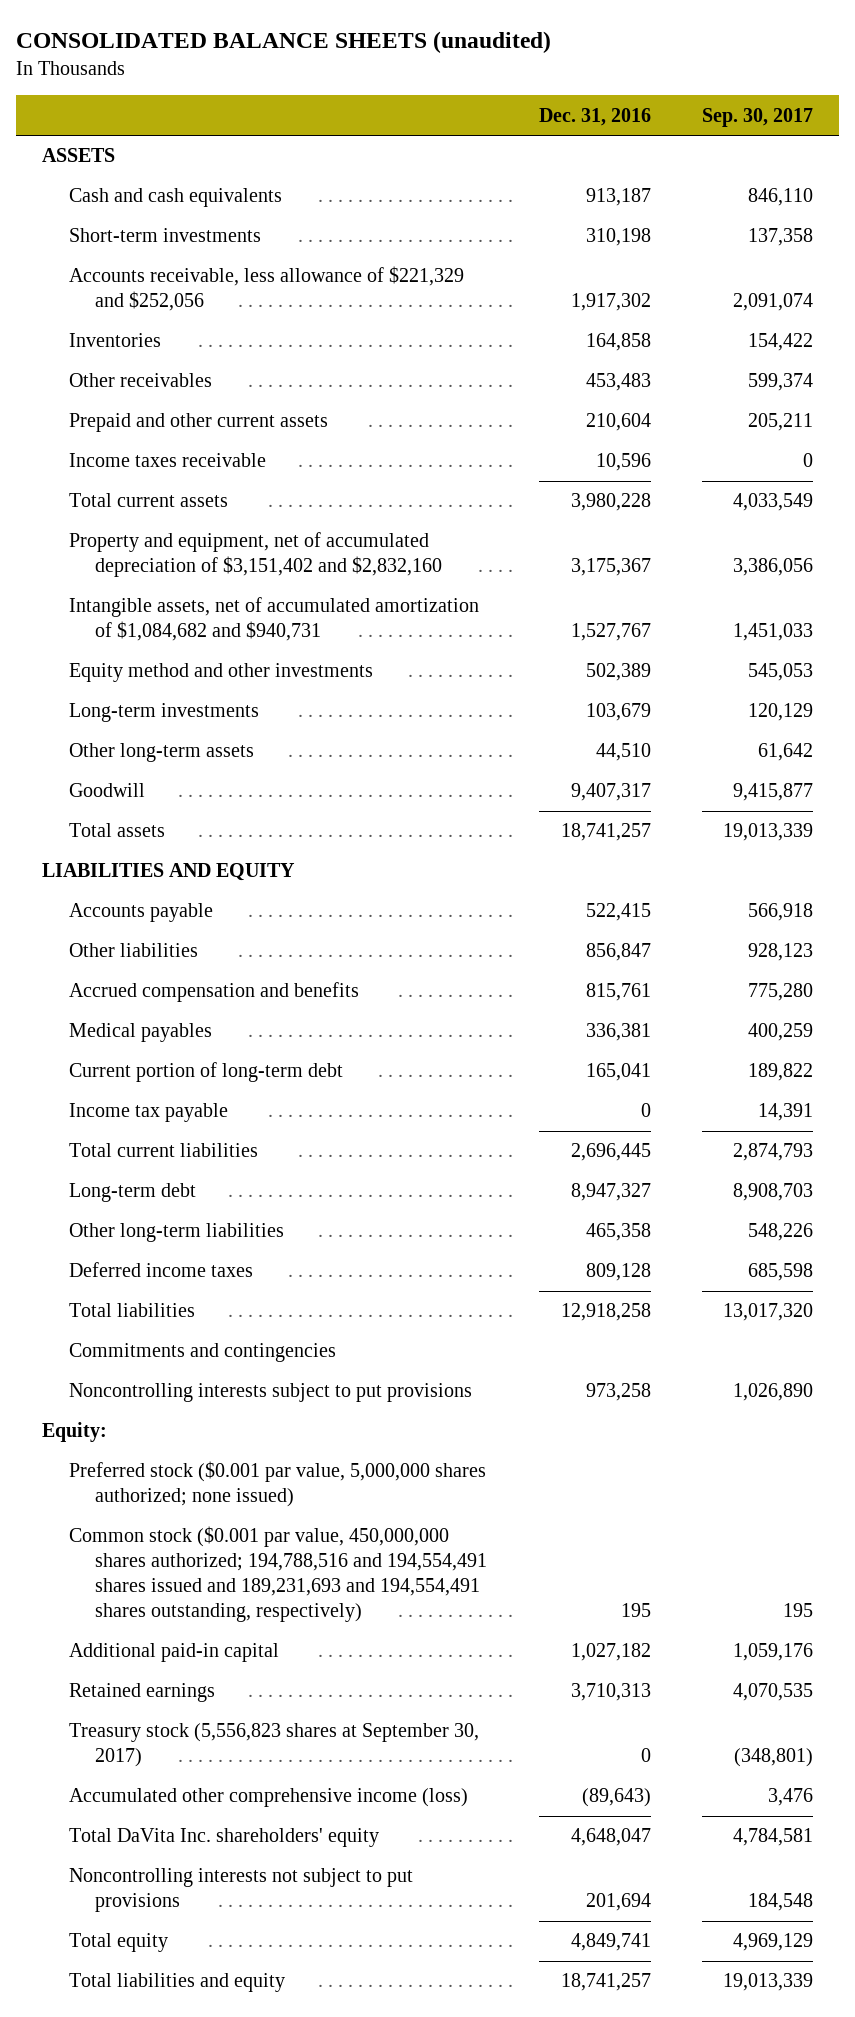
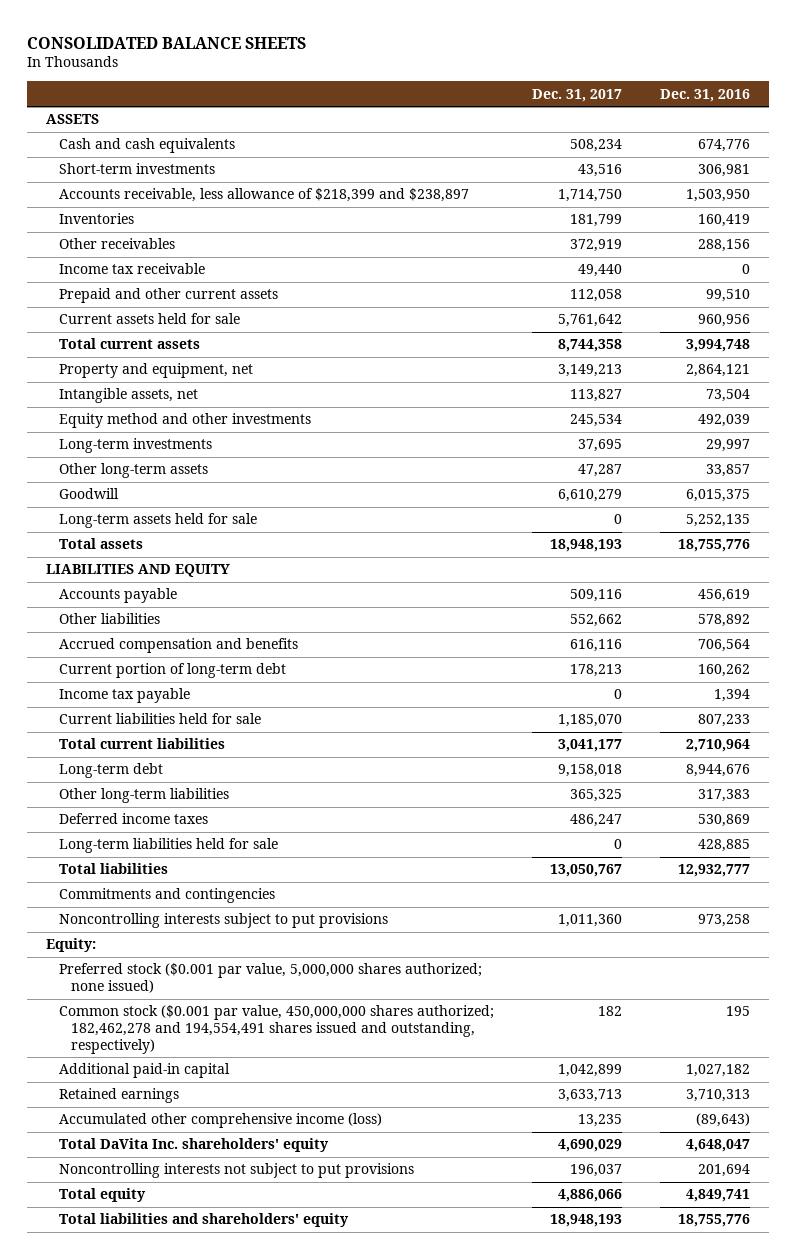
- CONSOLIDATED BALANCE SHEETS (unaudited)
+ CONSOLIDATED BALANCE SHEETS
- | Dec. 31, 2016 | Sep. 30, 2017
+ | Dec. 31, 2017 | Dec. 31, 2016
- Cash and cash equivalents | 913,187 | 846,110
- Short-term investments | 310,198 | 137,358
- Accounts receivable, less allowance of $221,329 and $252,056 | 1,917,302 | 2,091,074
- Inventories | 164,858 | 154,422
- Other receivables | 453,483 | 599,374
- Prepaid and other current assets | 210,604 | 205,211
- Income taxes receivable | 10,596 | 0
- Total current assets | 3,980,228 | 4,033,549
- Property and equipment, net of accumulated depreciation of $3,151,402 and $2,832,160 | 3,175,367 | 3,386,056
- Intangible assets, net of accumulated amortization of $1,084,682 and $940,731 | 1,527,767 | 1,451,033
- Equity method and other investments | 502,389 | 545,053
- Long-term investments | 103,679 | 120,129
- Other long-term assets | 44,510 | 61,642
- Goodwill | 9,407,317 | 9,415,877
- Total assets | 18,741,257 | 19,013,339
+ Cash and cash equivalents | 508,234 | 674,776
+ Short-term investments | 43,516 | 306,981
+ Accounts receivable, less allowance of $218,399 and $238,897 | 1,714,750 | 1,503,950
+ Inventories | 181,799 | 160,419
+ Other receivables | 372,919 | 288,156
+ Income tax receivable | 49,440 | 0
+ Prepaid and other current assets | 112,058 | 99,510
+ Current assets held for sale | 5,761,642 | 960,956
+ Total current assets | 8,744,358 | 3,994,748
+ Property and equipment, net | 3,149,213 | 2,864,121
+ Intangible assets, net | 113,827 | 73,504
+ Equity method and other investments | 245,534 | 492,039
+ Long-term investments | 37,695 | 29,997
+ Other long-term assets | 47,287 | 33,857
+ Goodwill | 6,610,279 | 6,015,375
+ Long-term assets held for sale | 0 | 5,252,135
+ Total assets | 18,948,193 | 18,755,776
- Accounts payable | 522,415 | 566,918
- Other liabilities | 856,847 | 928,123
- Accrued compensation and benefits | 815,761 | 775,280
- Medical payables | 336,381 | 400,259
- Current portion of long-term debt | 165,041 | 189,822
- Income tax payable | 0 | 14,391
- Total current liabilities | 2,696,445 | 2,874,793
- Long-term debt | 8,947,327 | 8,908,703
- Other long-term liabilities | 465,358 | 548,226
- Deferred income taxes | 809,128 | 685,598
- Total liabilities | 12,918,258 | 13,017,320
+ Accounts payable | 509,116 | 456,619
+ Other liabilities | 552,662 | 578,892
+ Accrued compensation and benefits | 616,116 | 706,564
+ Current portion of long-term debt | 178,213 | 160,262
+ Income tax payable | 0 | 1,394
+ Current liabilities held for sale | 1,185,070 | 807,233
+ Total current liabilities | 3,041,177 | 2,710,964
+ Long-term debt | 9,158,018 | 8,944,676
+ Other long-term liabilities | 365,325 | 317,383
+ Deferred income taxes | 486,247 | 530,869
+ Long-term liabilities held for sale | 0 | 428,885
+ Total liabilities | 13,050,767 | 12,932,777
- Common stock ($0.001 par value, 450,000,000 shares authorized; 194,788,516 and 194,554,491 shares issued and 189,231,693 and 194,554,491 shares outstanding, respectively) | 195 | 195
+ Common stock ($0.001 par value, 450,000,000 shares authorized; 182,462,278 and 194,554,491 shares issued and outstanding, respectively) | 182 | 195
- Treasury stock (5,556,823 shares at September 30, 2017) | 0 | (348,801)
- Total liabilities and equity | 18,741,257 | 19,013,339
+ Total liabilities and shareholders' equity | 18,948,193 | 18,755,776

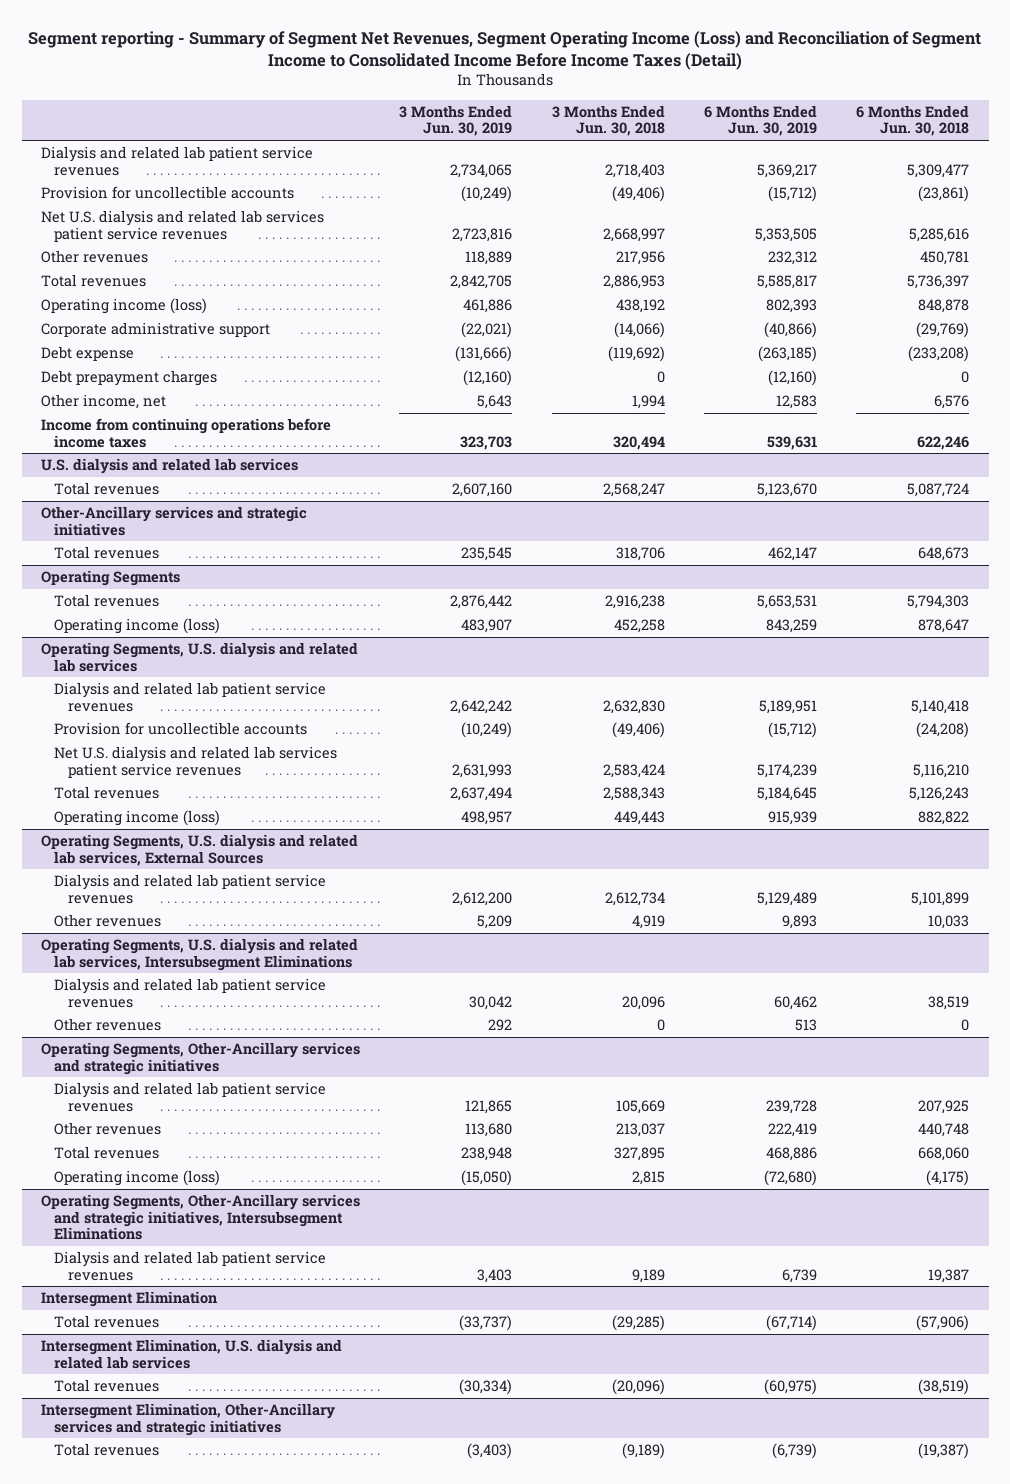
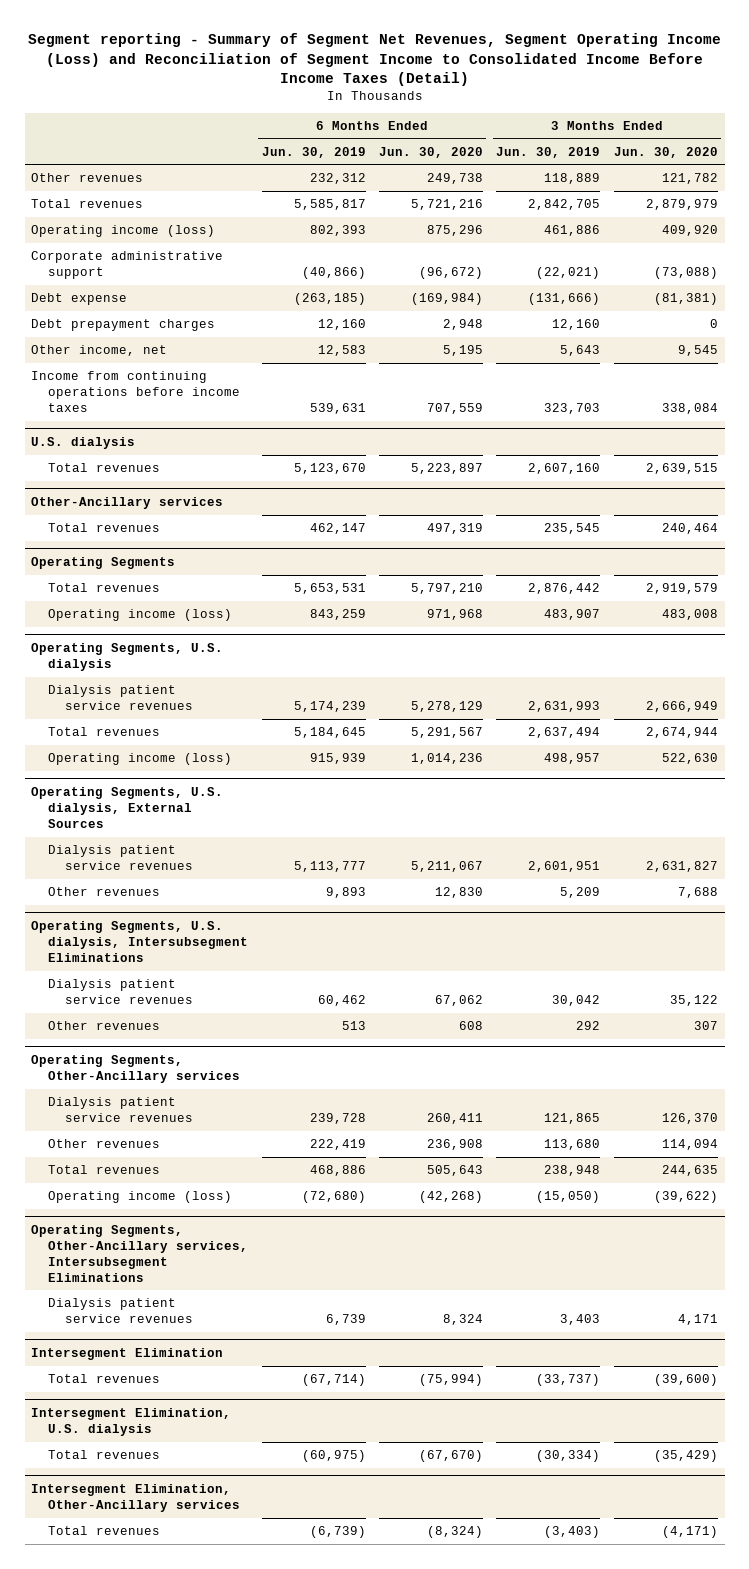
- | 3 Months Ended Jun. 30, 2019 | 3 Months Ended Jun. 30, 2018 | 6 Months Ended Jun. 30, 2019 | 6 Months Ended Jun. 30, 2018
+ | 6 Months Ended Jun. 30, 2019 | 6 Months Ended Jun. 30, 2020 | 3 Months Ended Jun. 30, 2019 | 3 Months Ended Jun. 30, 2020
- Dialysis and related lab patient service revenues | 2,734,065 | 2,718,403 | 5,369,217 | 5,309,477
- Provision for uncollectible accounts | (10,249) | (49,406) | (15,712) | (23,861)
- Net U.S. dialysis and related lab services patient service revenues | 2,723,816 | 2,668,997 | 5,353,505 | 5,285,616
- Debt prepayment charges | (12,160) | 0 | (12,160) | 0
+ Debt prepayment charges | 12,160 | 2,948 | 12,160 | 0
- U.S. dialysis and related lab services
+ U.S. dialysis
- Other-Ancillary services and strategic initiatives
+ Other-Ancillary services
- Operating Segments, U.S. dialysis and related lab services
- Dialysis and related lab patient service revenues | 2,642,242 | 2,632,830 | 5,189,951 | 5,140,418
- Provision for uncollectible accounts | (10,249) | (49,406) | (15,712) | (24,208)
- Net U.S. dialysis and related lab services patient service revenues | 2,631,993 | 2,583,424 | 5,174,239 | 5,116,210
+ Operating Segments, U.S. dialysis
+ Dialysis patient service revenues | 5,174,239 | 5,278,129 | 2,631,993 | 2,666,949
- Operating Segments, U.S. dialysis and related lab services, External Sources
- Dialysis and related lab patient service revenues | 2,612,200 | 2,612,734 | 5,129,489 | 5,101,899
+ Operating Segments, U.S. dialysis, External Sources
+ Dialysis patient service revenues | 5,113,777 | 5,211,067 | 2,601,951 | 2,631,827
- Operating Segments, U.S. dialysis and related lab services, Intersubsegment Eliminations
- Dialysis and related lab patient service revenues | 30,042 | 20,096 | 60,462 | 38,519
+ Operating Segments, U.S. dialysis, Intersubsegment Eliminations
+ Dialysis patient service revenues | 60,462 | 67,062 | 30,042 | 35,122
- Operating Segments, Other-Ancillary services and strategic initiatives
- Dialysis and related lab patient service revenues | 121,865 | 105,669 | 239,728 | 207,925
+ Operating Segments, Other-Ancillary services
+ Dialysis patient service revenues | 239,728 | 260,411 | 121,865 | 126,370
- Operating Segments, Other-Ancillary services and strategic initiatives, Intersubsegment Eliminations
- Dialysis and related lab patient service revenues | 3,403 | 9,189 | 6,739 | 19,387
+ Operating Segments, Other-Ancillary services, Intersubsegment Eliminations
+ Dialysis patient service revenues | 6,739 | 8,324 | 3,403 | 4,171
- Intersegment Elimination, U.S. dialysis and related lab services
+ Intersegment Elimination, U.S. dialysis
- Intersegment Elimination, Other-Ancillary services and strategic initiatives
+ Intersegment Elimination, Other-Ancillary services

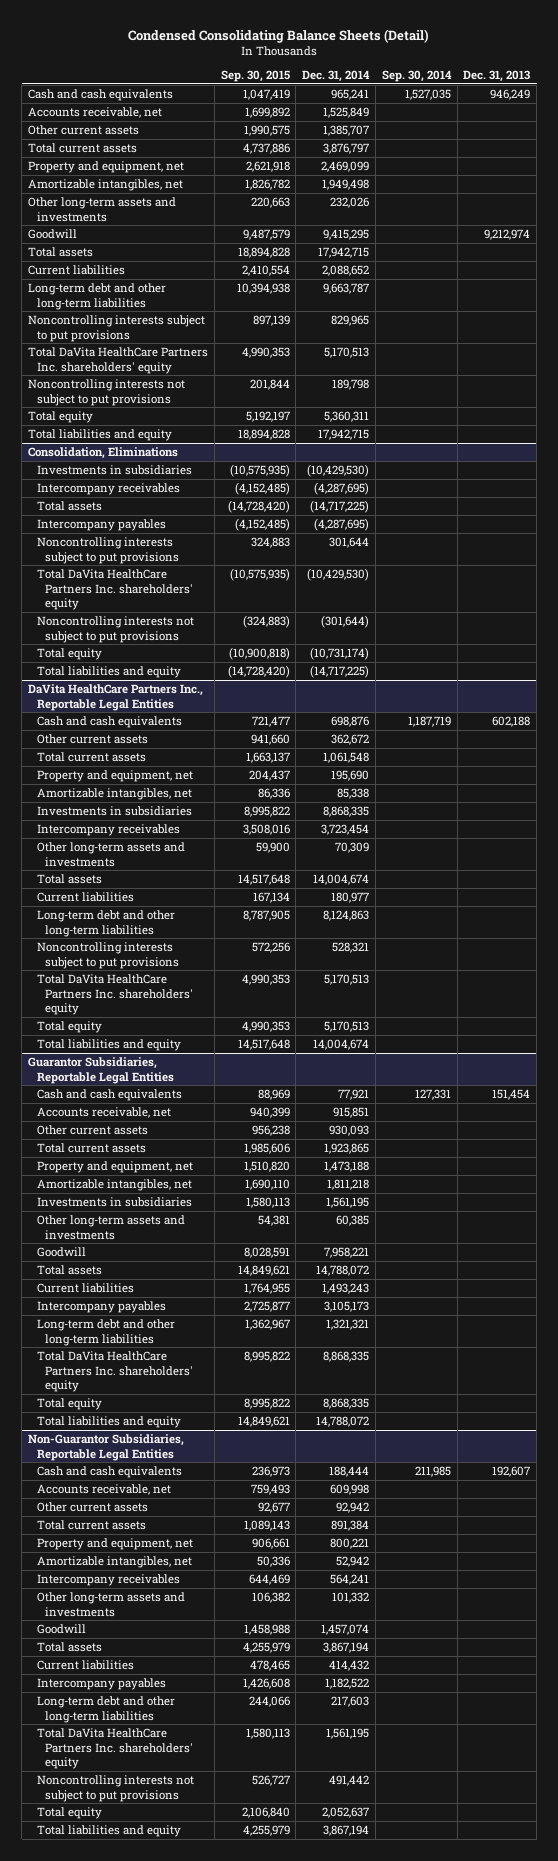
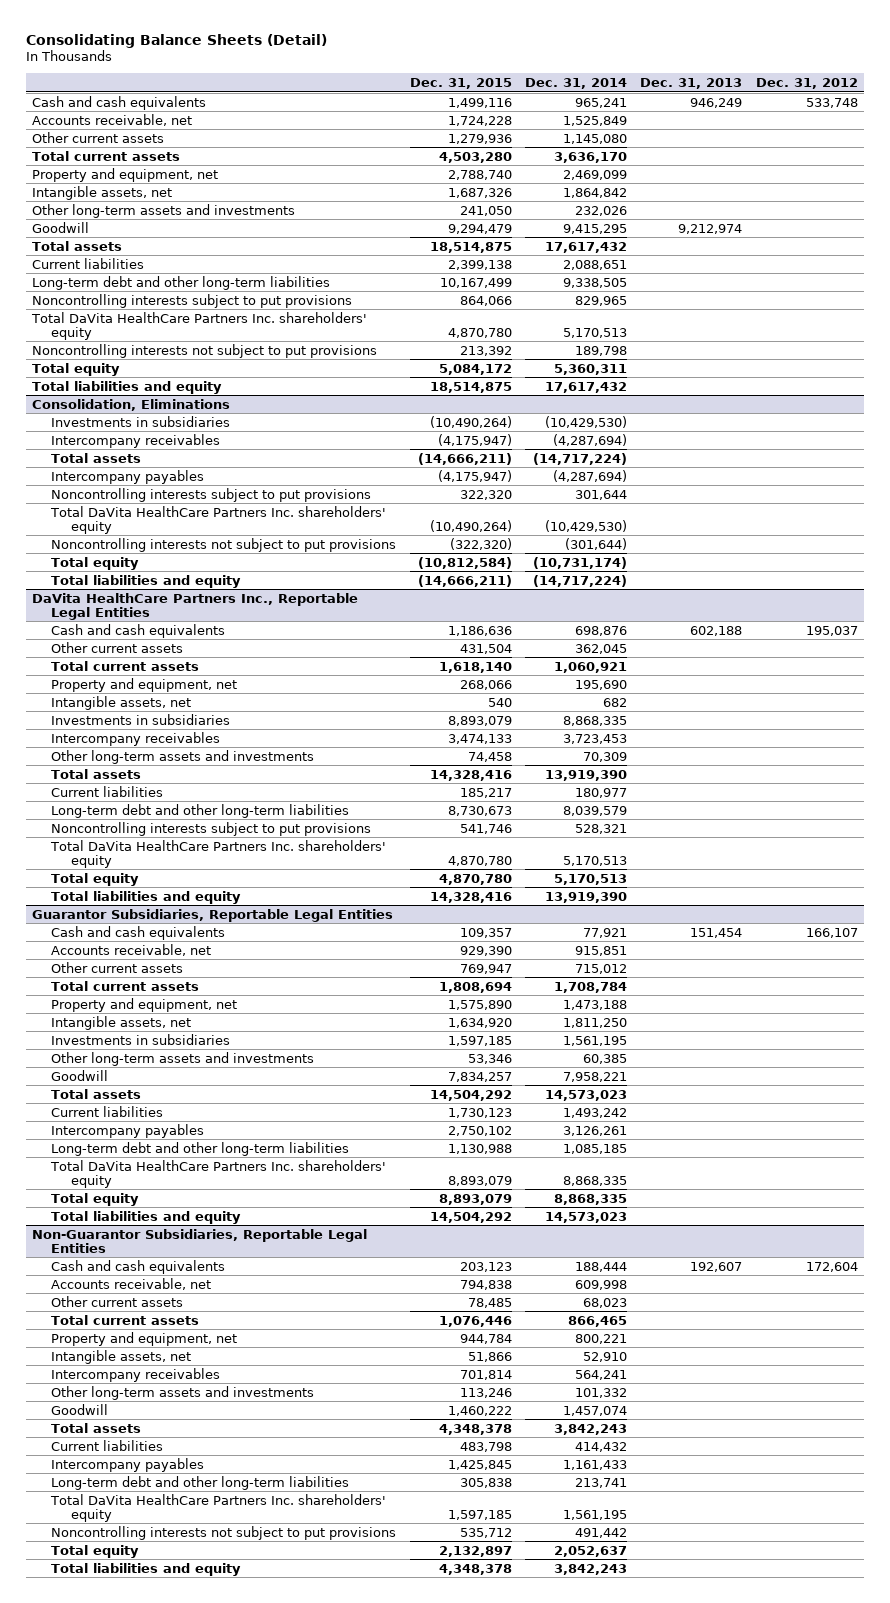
- Condensed Consolidating Balance Sheets (Detail)
+ Consolidating Balance Sheets (Detail)
- | Sep. 30, 2015 | Dec. 31, 2014 | Sep. 30, 2014 | Dec. 31, 2013
+ | Dec. 31, 2015 | Dec. 31, 2014 | Dec. 31, 2013 | Dec. 31, 2012
- Other current assets | 1,990,575 | 1,385,707 | |
- Total current assets | 4,737,886 | 3,876,797 | |
+ Other current assets | 1,279,936 | 1,145,080 | |
+ Total current assets | 4,503,280 | 3,636,170 | |
- Amortizable intangibles, net | 1,826,782 | 1,949,498 | |
+ Intangible assets, net | 1,687,326 | 1,864,842 | |
- Total assets | 18,894,828 | 17,942,715 | |
- Current liabilities | 2,410,554 | 2,088,652 | |
- Long-term debt and other long-term liabilities | 10,394,938 | 9,663,787 | |
+ Total assets | 18,514,875 | 17,617,432 | |
+ Current liabilities | 2,399,138 | 2,088,651 | |
+ Long-term debt and other long-term liabilities | 10,167,499 | 9,338,505 | |
- Total liabilities and equity | 18,894,828 | 17,942,715 | |
+ Total liabilities and equity | 18,514,875 | 17,617,432 | |
@ Consolidation, Eliminations
- Intercompany receivables | (4,152,485) | (4,287,695) | |
- Total assets | (14,728,420) | (14,717,225) | |
- Intercompany payables | (4,152,485) | (4,287,695) | |
+ Intercompany receivables | (4,175,947) | (4,287,694) | |
+ Total assets | (14,666,211) | (14,717,224) | |
+ Intercompany payables | (4,175,947) | (4,287,694) | |
- Total liabilities and equity | (14,728,420) | (14,717,225) | |
+ Total liabilities and equity | (14,666,211) | (14,717,224) | |
@ DaVita HealthCare Partners Inc., Reportable Legal Entities
- Other current assets | 941,660 | 362,672 | |
- Total current assets | 1,663,137 | 1,061,548 | |
+ Other current assets | 431,504 | 362,045 | |
+ Total current assets | 1,618,140 | 1,060,921 | |
- Amortizable intangibles, net | 86,336 | 85,338 | |
+ Intangible assets, net | 540 | 682 | |
- Intercompany receivables | 3,508,016 | 3,723,454 | |
+ Intercompany receivables | 3,474,133 | 3,723,453 | |
- Total assets | 14,517,648 | 14,004,674 | |
+ Total assets | 14,328,416 | 13,919,390 | |
- Long-term debt and other long-term liabilities | 8,787,905 | 8,124,863 | |
+ Long-term debt and other long-term liabilities | 8,730,673 | 8,039,579 | |
- Total liabilities and equity | 14,517,648 | 14,004,674 | |
+ Total liabilities and equity | 14,328,416 | 13,919,390 | |
@ Guarantor Subsidiaries, Reportable Legal Entities
- Other current assets | 956,238 | 930,093 | |
- Total current assets | 1,985,606 | 1,923,865 | |
+ Other current assets | 769,947 | 715,012 | |
+ Total current assets | 1,808,694 | 1,708,784 | |
- Amortizable intangibles, net | 1,690,110 | 1,811,218 | |
+ Intangible assets, net | 1,634,920 | 1,811,250 | |
- Total assets | 14,849,621 | 14,788,072 | |
- Current liabilities | 1,764,955 | 1,493,243 | |
- Intercompany payables | 2,725,877 | 3,105,173 | |
- Long-term debt and other long-term liabilities | 1,362,967 | 1,321,321 | |
+ Total assets | 14,504,292 | 14,573,023 | |
+ Current liabilities | 1,730,123 | 1,493,242 | |
+ Intercompany payables | 2,750,102 | 3,126,261 | |
+ Long-term debt and other long-term liabilities | 1,130,988 | 1,085,185 | |
- Total liabilities and equity | 14,849,621 | 14,788,072 | |
+ Total liabilities and equity | 14,504,292 | 14,573,023 | |
@ Non-Guarantor Subsidiaries, Reportable Legal Entities
- Other current assets | 92,677 | 92,942 | |
- Total current assets | 1,089,143 | 891,384 | |
+ Other current assets | 78,485 | 68,023 | |
+ Total current assets | 1,076,446 | 866,465 | |
- Amortizable intangibles, net | 50,336 | 52,942 | |
+ Intangible assets, net | 51,866 | 52,910 | |
- Total assets | 4,255,979 | 3,867,194 | |
+ Total assets | 4,348,378 | 3,842,243 | |
- Intercompany payables | 1,426,608 | 1,182,522 | |
- Long-term debt and other long-term liabilities | 244,066 | 217,603 | |
+ Intercompany payables | 1,425,845 | 1,161,433 | |
+ Long-term debt and other long-term liabilities | 305,838 | 213,741 | |
- Total liabilities and equity | 4,255,979 | 3,867,194 | |
+ Total liabilities and equity | 4,348,378 | 3,842,243 | |

